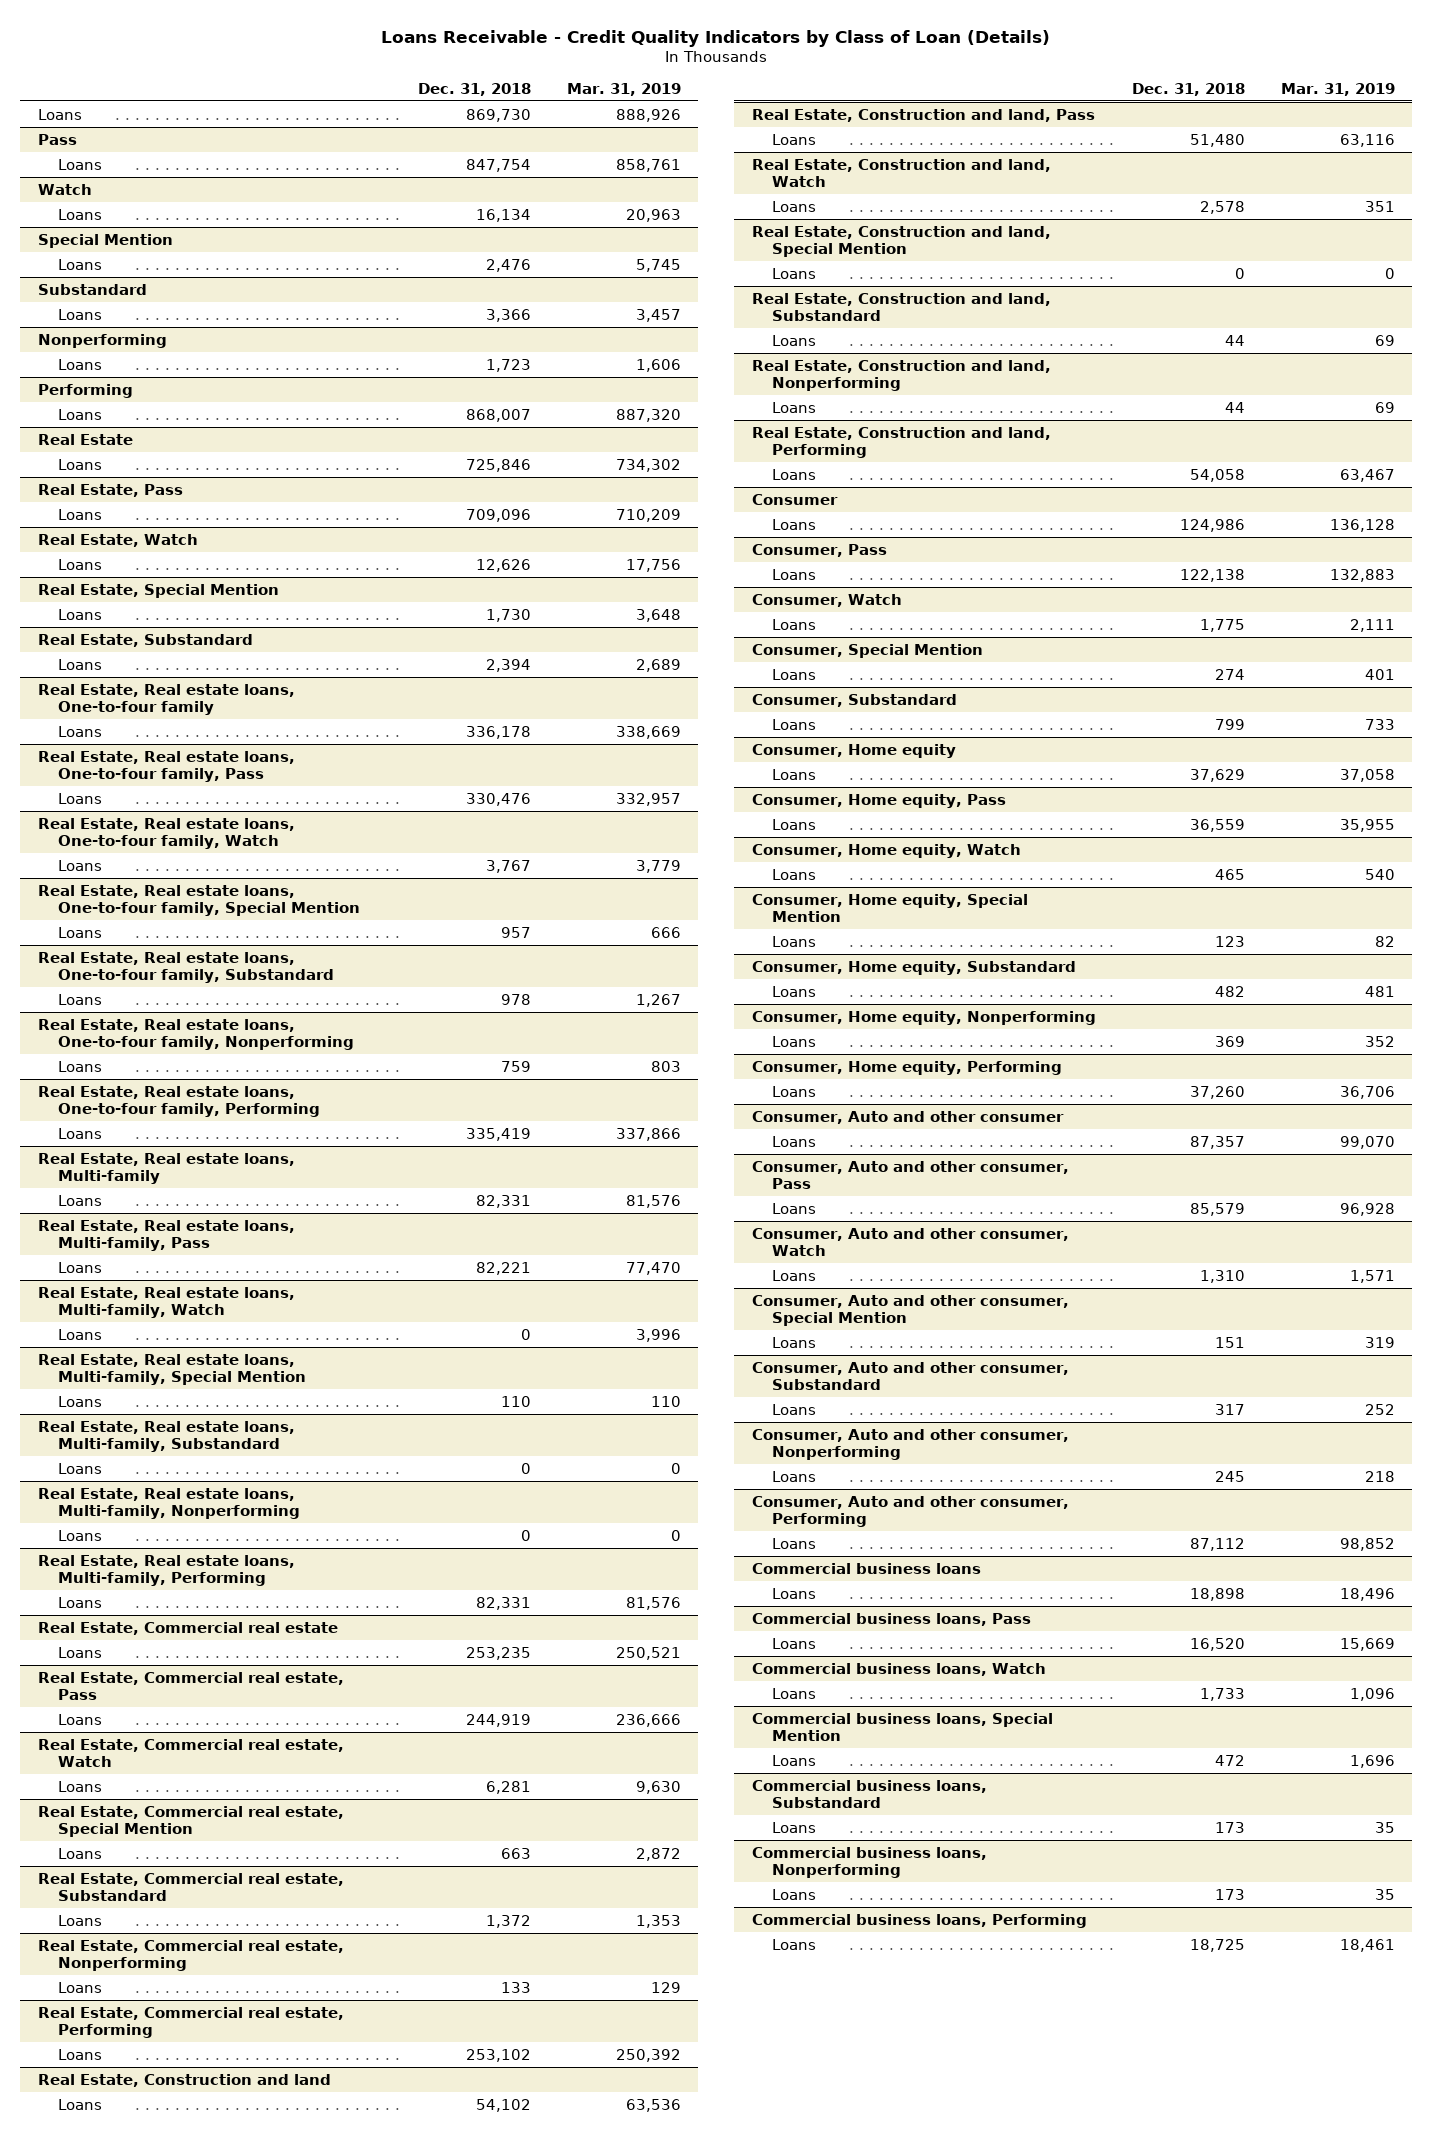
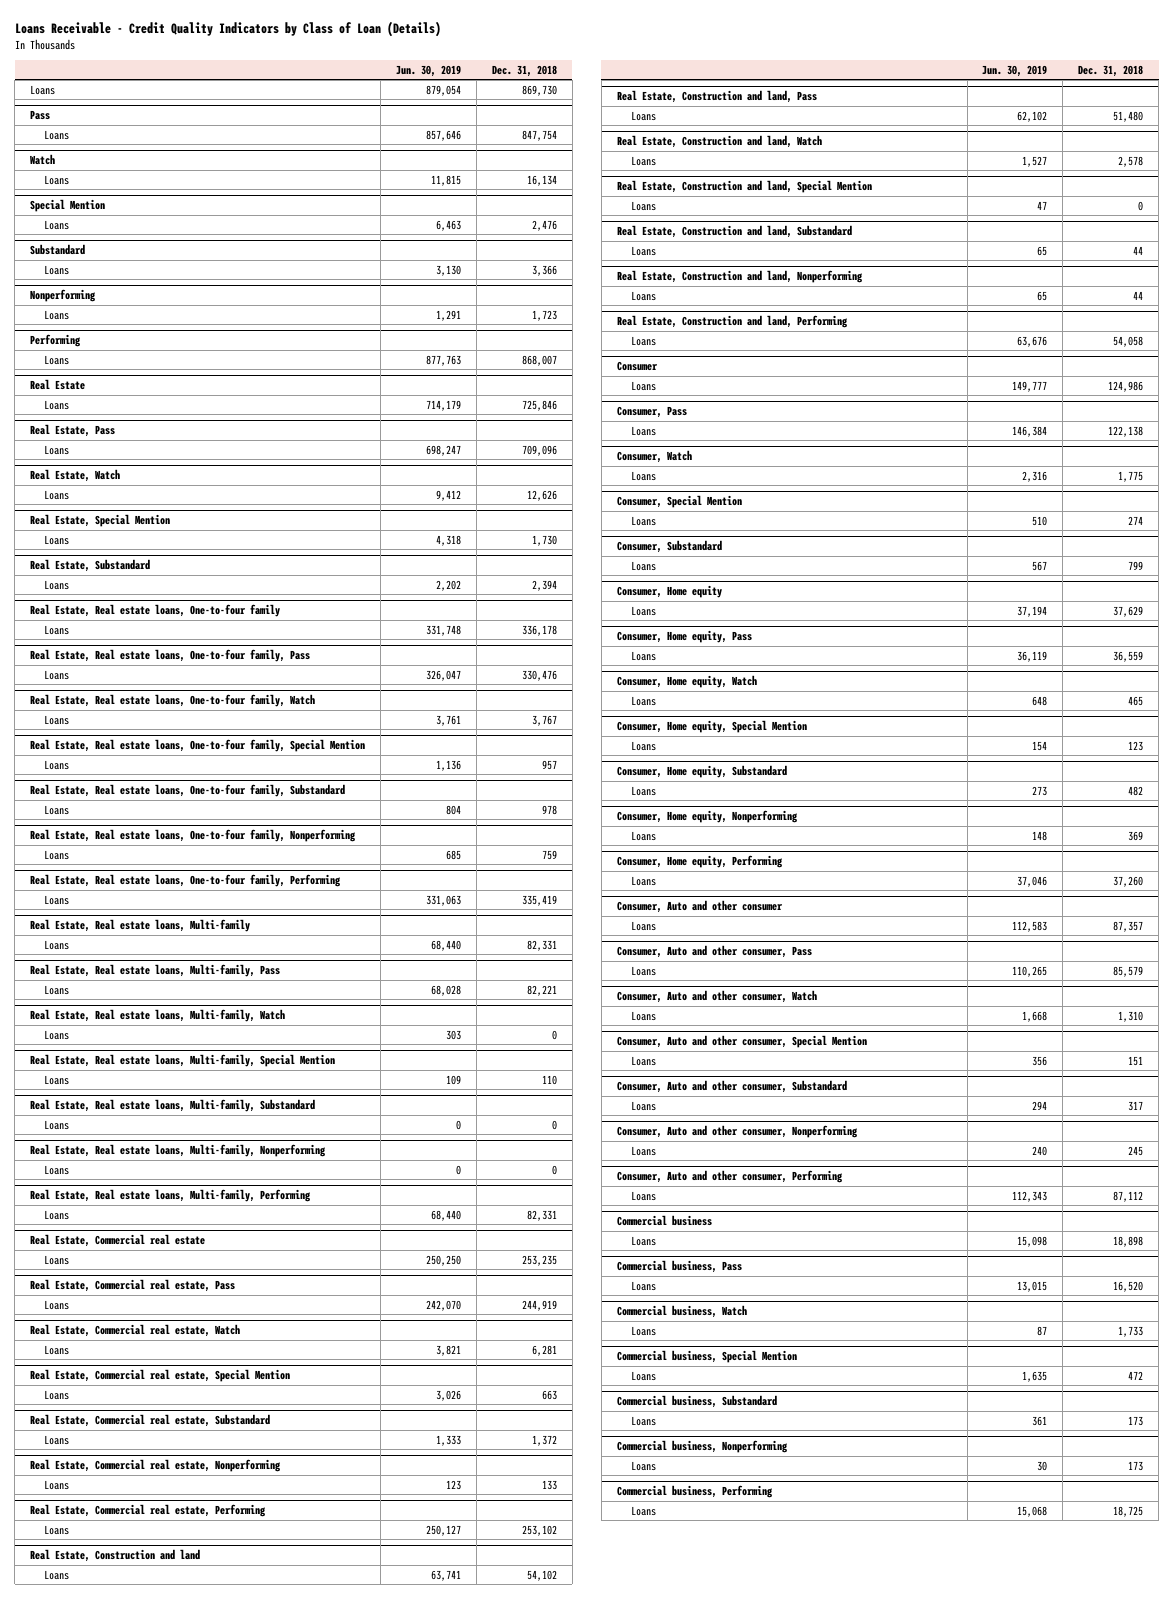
- | Dec. 31, 2018 | Mar. 31, 2019
+ | Jun. 30, 2019 | Dec. 31, 2018
- Commercial business loans
+ Commercial business
- Commercial business loans, Pass
+ Commercial business, Pass
- Commercial business loans, Watch
+ Commercial business, Watch
- Commercial business loans, Special Mention
+ Commercial business, Special Mention
- Commercial business loans, Substandard
+ Commercial business, Substandard
- Commercial business loans, Nonperforming
+ Commercial business, Nonperforming
- Commercial business loans, Performing
+ Commercial business, Performing

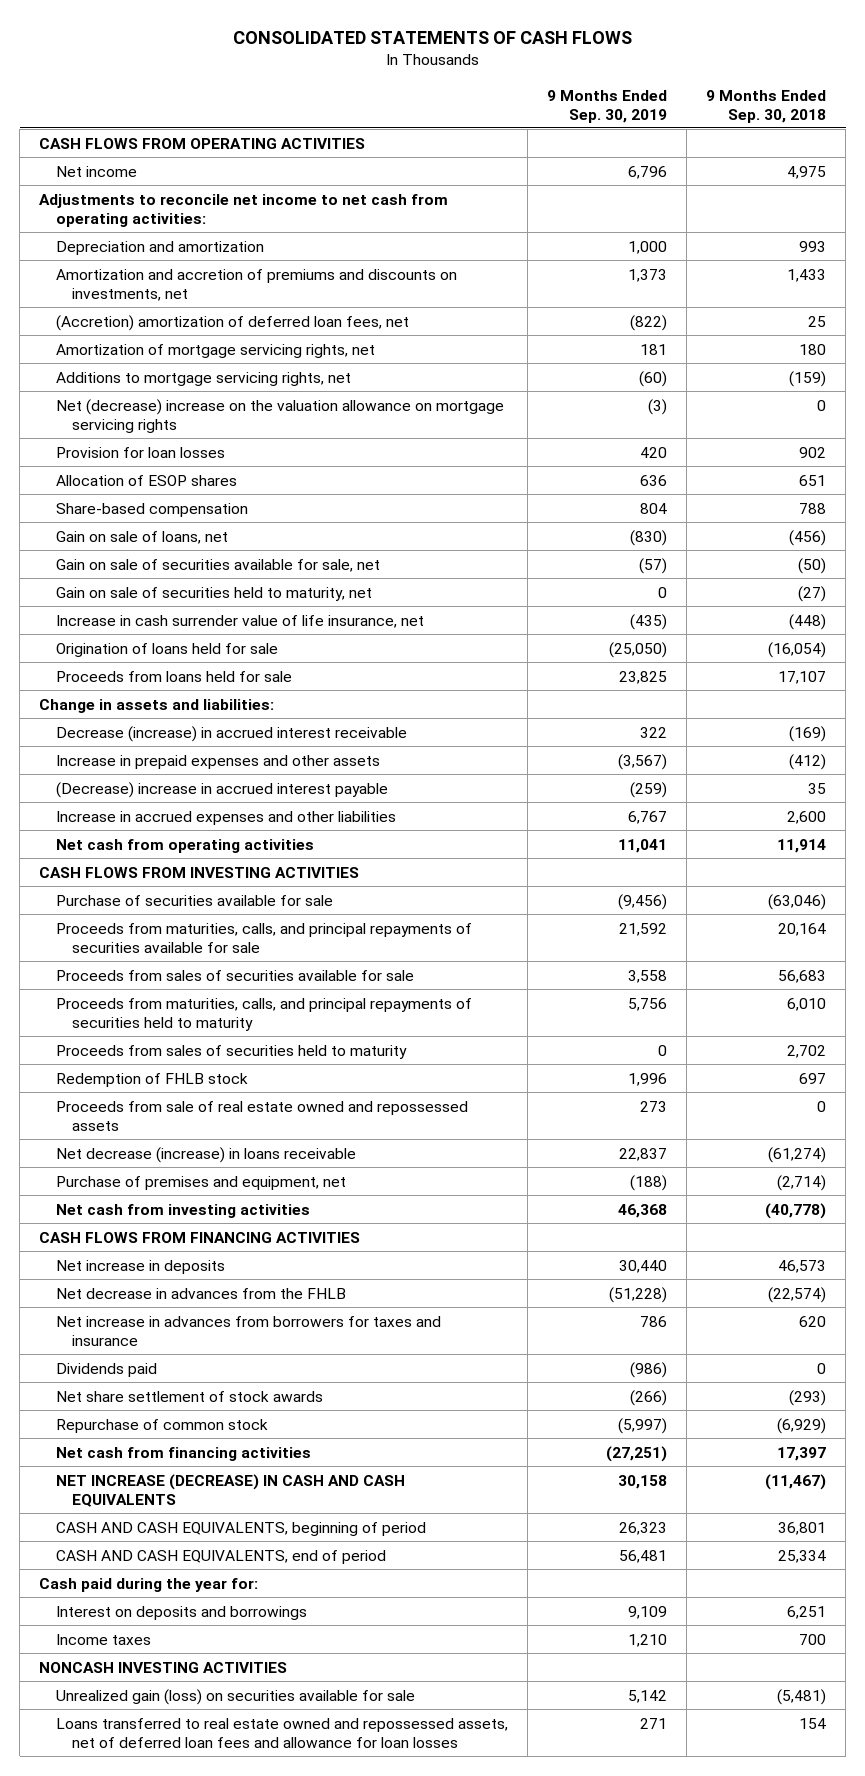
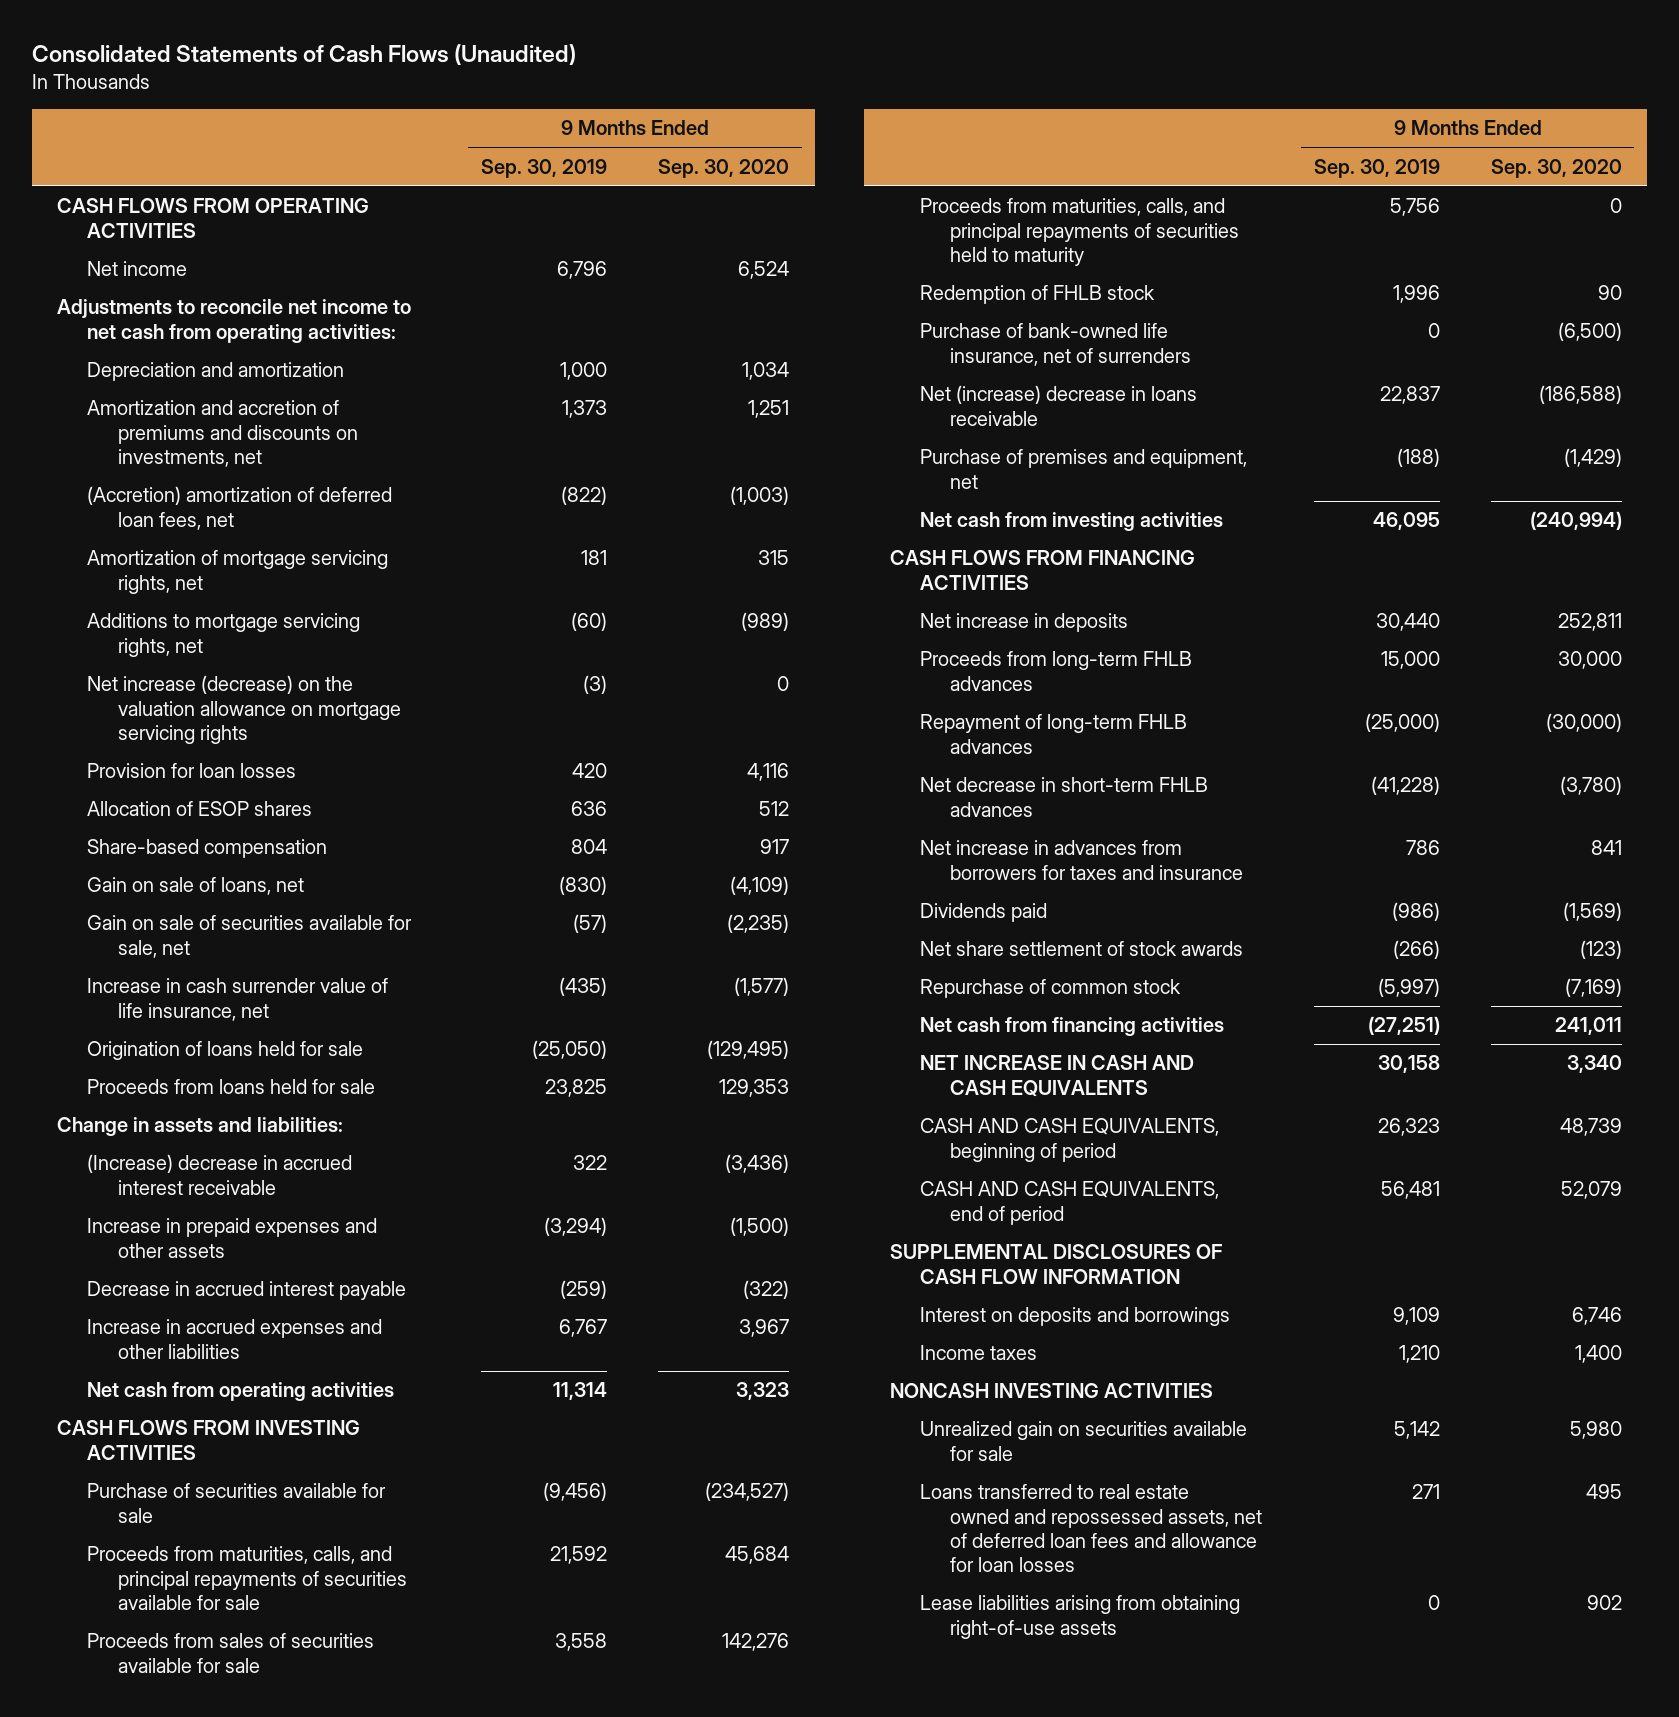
- CONSOLIDATED STATEMENTS OF CASH FLOWS
+ Consolidated Statements of Cash Flows (Unaudited)
- | 9 Months Ended Sep. 30, 2019 | 9 Months Ended Sep. 30, 2018
+ | 9 Months Ended Sep. 30, 2019 | 9 Months Ended Sep. 30, 2020
- Net (decrease) increase on the valuation allowance on mortgage servicing rights | (3) | 0
+ Net increase (decrease) on the valuation allowance on mortgage servicing rights | (3) | 0
- Gain on sale of securities held to maturity, net | 0 | (27)
- Decrease (increase) in accrued interest receivable | 322 | (169)
- Increase in prepaid expenses and other assets | (3,567) | (412)
- (Decrease) increase in accrued interest payable | (259) | 35
+ (Increase) decrease in accrued interest receivable | 322 | (3,436)
+ Increase in prepaid expenses and other assets | (3,294) | (1,500)
+ Decrease in accrued interest payable | (259) | (322)
- Net cash from operating activities | 11,041 | 11,914
+ Net cash from operating activities | 11,314 | 3,323
- Proceeds from sales of securities held to maturity | 0 | 2,702
- Proceeds from sale of real estate owned and repossessed assets | 273 | 0
- Net decrease (increase) in loans receivable | 22,837 | (61,274)
+ Purchase of bank-owned life insurance, net of surrenders | 0 | (6,500)
+ Net (increase) decrease in loans receivable | 22,837 | (186,588)
- Net cash from investing activities | 46,368 | (40,778)
+ Net cash from investing activities | 46,095 | (240,994)
- Net decrease in advances from the FHLB | (51,228) | (22,574)
+ Proceeds from long-term FHLB advances | 15,000 | 30,000
+ Repayment of long-term FHLB advances | (25,000) | (30,000)
+ Net decrease in short-term FHLB advances | (41,228) | (3,780)
- NET INCREASE (DECREASE) IN CASH AND CASH EQUIVALENTS | 30,158 | (11,467)
+ NET INCREASE IN CASH AND CASH EQUIVALENTS | 30,158 | 3,340
- Cash paid during the year for:
+ SUPPLEMENTAL DISCLOSURES OF CASH FLOW INFORMATION
- Unrealized gain (loss) on securities available for sale | 5,142 | (5,481)
+ Unrealized gain on securities available for sale | 5,142 | 5,980
+ Lease liabilities arising from obtaining right-of-use assets | 0 | 902

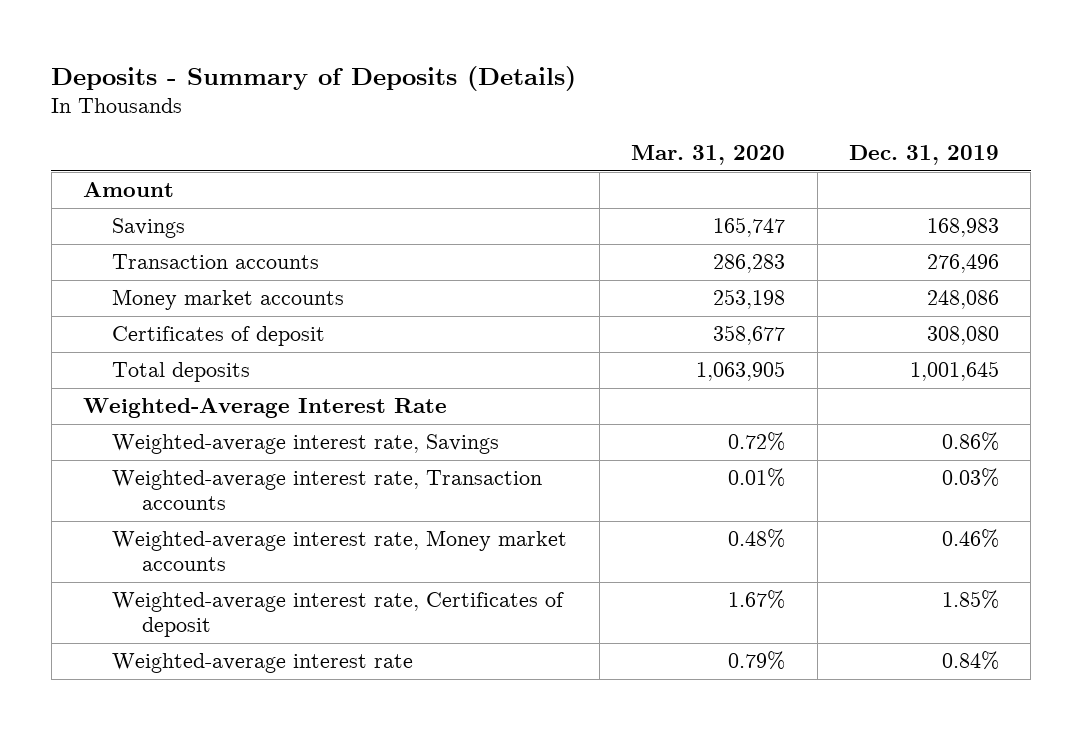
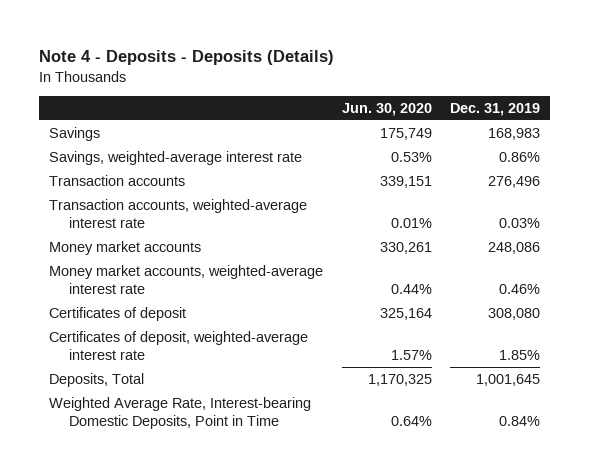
- Deposits - Summary of Deposits (Details)
+ Note 4 - Deposits - Deposits (Details)
- | Mar. 31, 2020 | Dec. 31, 2019
+ | Jun. 30, 2020 | Dec. 31, 2019
- Amount
+ Savings, weighted-average interest rate | 0.53% | 0.86%
+ Transaction accounts, weighted-average interest rate | 0.01% | 0.03%
+ Money market accounts, weighted-average interest rate | 0.44% | 0.46%
- Total deposits | 1,063,905 | 1,001,645
- Weighted-Average Interest Rate
- Weighted-average interest rate, Savings | 0.72% | 0.86%
- Weighted-average interest rate, Transaction accounts | 0.01% | 0.03%
- Weighted-average interest rate, Money market accounts | 0.48% | 0.46%
- Weighted-average interest rate, Certificates of deposit | 1.67% | 1.85%
- Weighted-average interest rate | 0.79% | 0.84%
+ Certificates of deposit, weighted-average interest rate | 1.57% | 1.85%
+ Deposits, Total | 1,170,325 | 1,001,645
+ Weighted Average Rate, Interest-bearing Domestic Deposits, Point in Time | 0.64% | 0.84%

